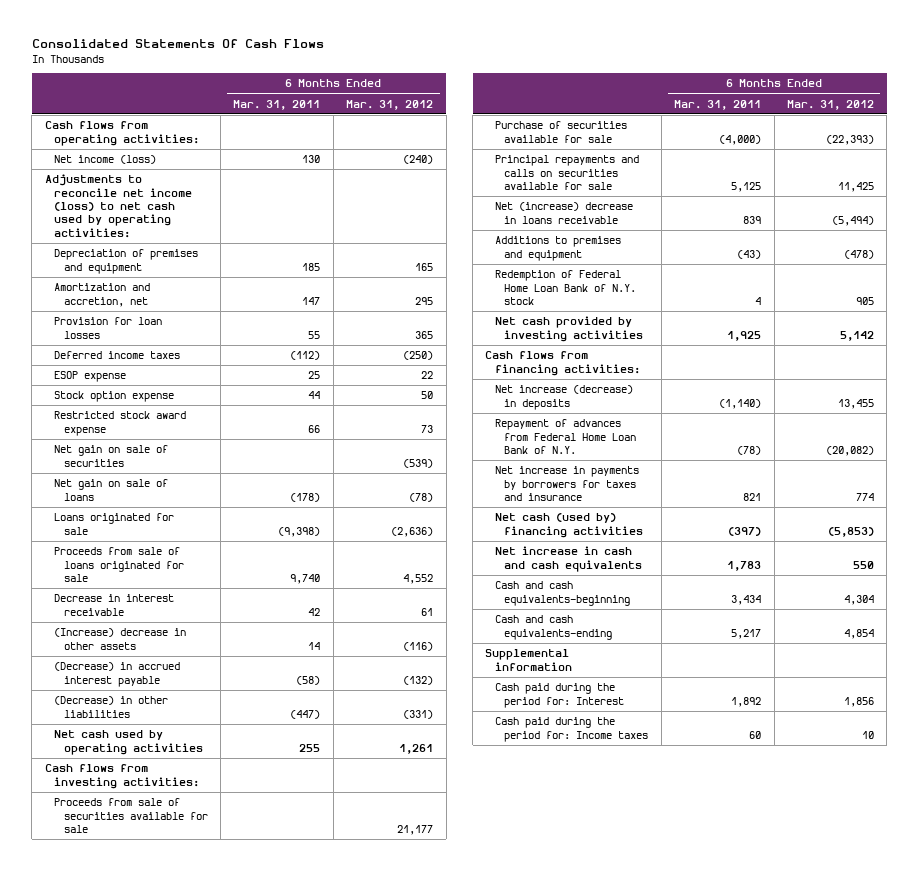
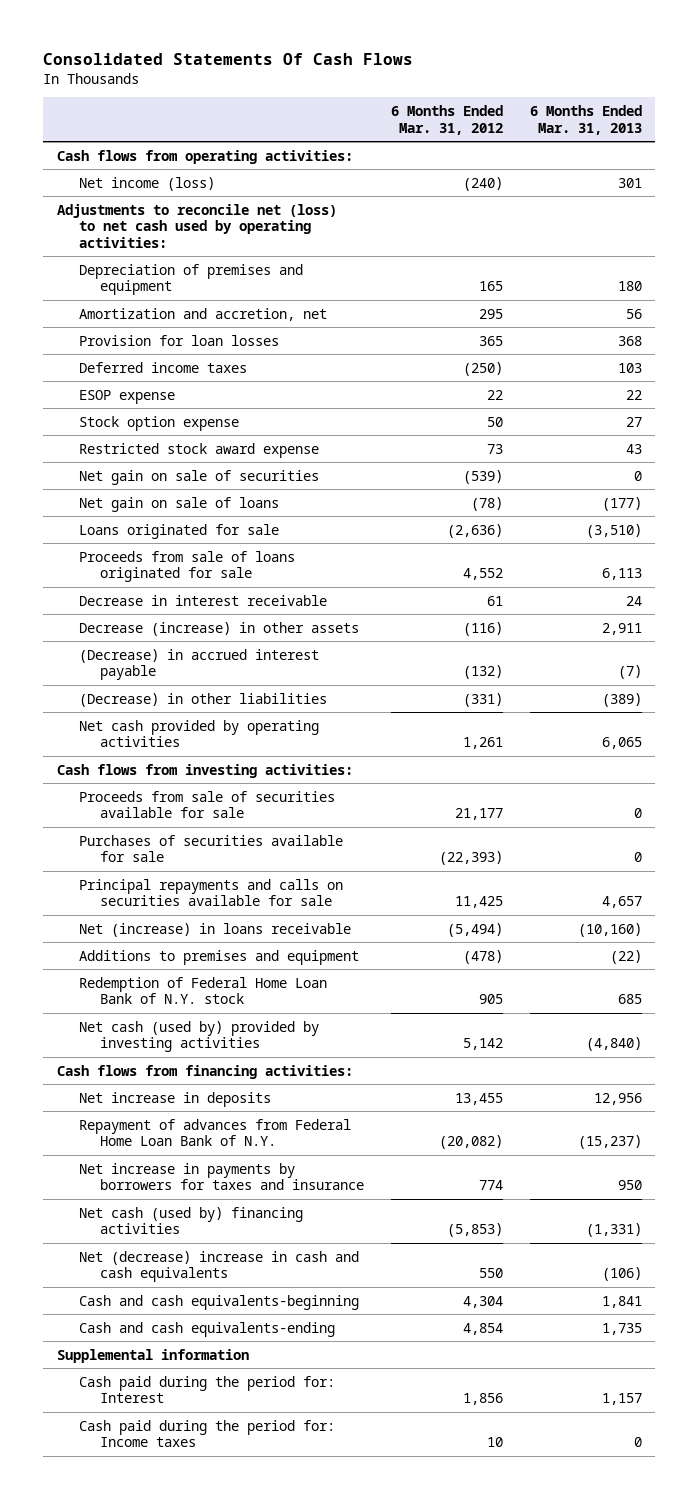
- | 6 Months Ended Mar. 31, 2011 | 6 Months Ended Mar. 31, 2012
+ | 6 Months Ended Mar. 31, 2012 | 6 Months Ended Mar. 31, 2013
- Adjustments to reconcile net income (loss) to net cash used by operating activities:
+ Adjustments to reconcile net (loss) to net cash used by operating activities:
- (Increase) decrease in other assets | 14 | (116)
+ Decrease (increase) in other assets | (116) | 2,911
- Net cash used by operating activities | 255 | 1,261
+ Net cash provided by operating activities | 1,261 | 6,065
- Purchase of securities available for sale | (4,000) | (22,393)
+ Purchases of securities available for sale | (22,393) | 0
- Net (increase) decrease in loans receivable | 839 | (5,494)
+ Net (increase) in loans receivable | (5,494) | (10,160)
- Net cash provided by investing activities | 1,925 | 5,142
+ Net cash (used by) provided by investing activities | 5,142 | (4,840)
- Net increase (decrease) in deposits | (1,140) | 13,455
+ Net increase in deposits | 13,455 | 12,956
- Net increase in cash and cash equivalents | 1,783 | 550
+ Net (decrease) increase in cash and cash equivalents | 550 | (106)

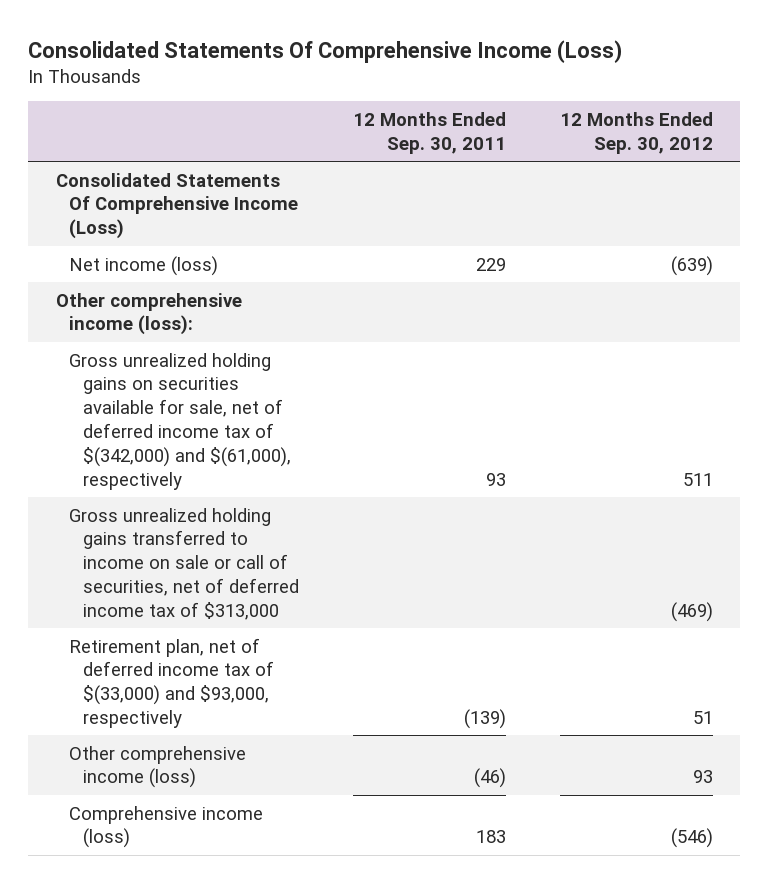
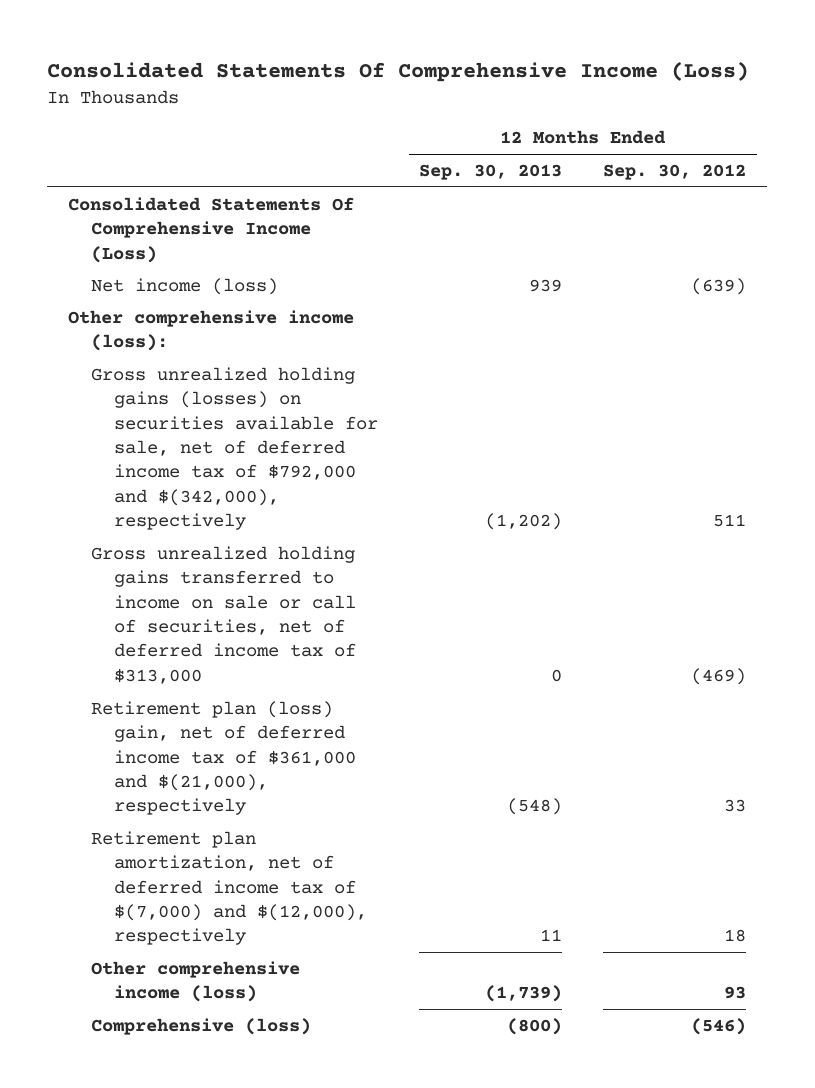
- | 12 Months Ended Sep. 30, 2011 | 12 Months Ended Sep. 30, 2012
+ | 12 Months Ended Sep. 30, 2013 | 12 Months Ended Sep. 30, 2012
- Gross unrealized holding gains on securities available for sale, net of deferred income tax of $(342,000) and $(61,000), respectively | 93 | 511
+ Gross unrealized holding gains (losses) on securities available for sale, net of deferred income tax of $792,000 and $(342,000), respectively | (1,202) | 511
- Retirement plan, net of deferred income tax of $(33,000) and $93,000, respectively | (139) | 51
+ Retirement plan (loss) gain, net of deferred income tax of $361,000 and $(21,000), respectively | (548) | 33
+ Retirement plan amortization, net of deferred income tax of $(7,000) and $(12,000), respectively | 11 | 18
- Comprehensive income (loss) | 183 | (546)
+ Comprehensive (loss) | (800) | (546)

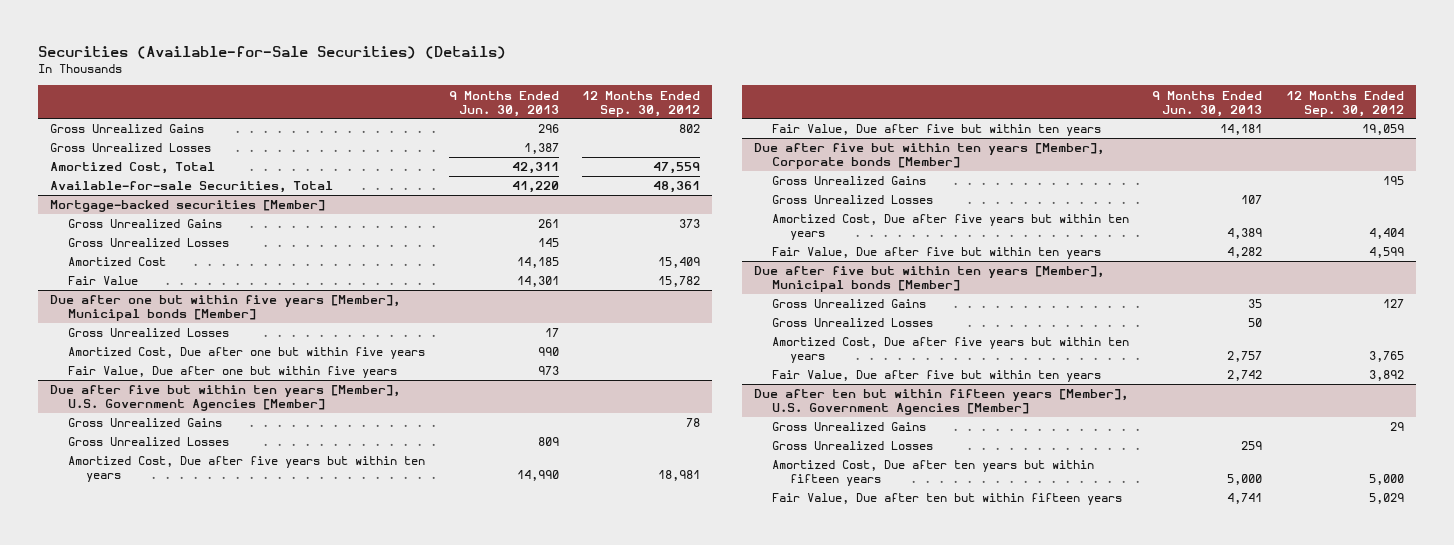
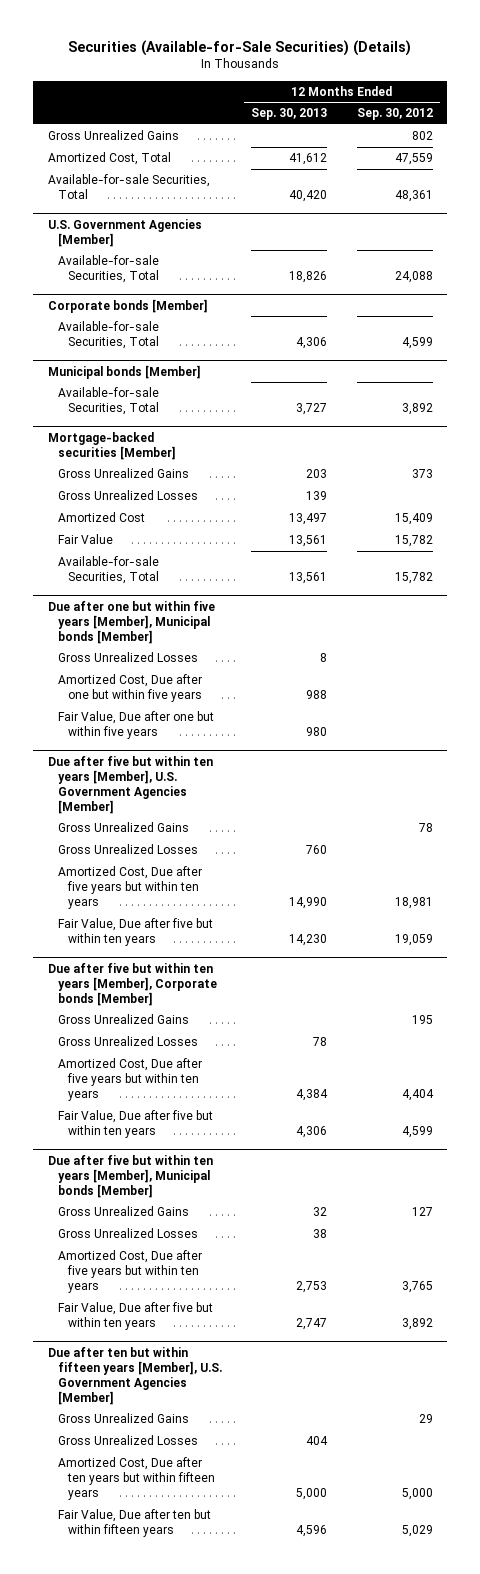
- | 9 Months Ended Jun. 30, 2013 | 12 Months Ended Sep. 30, 2012
+ | 12 Months Ended Sep. 30, 2013 | 12 Months Ended Sep. 30, 2012
- Gross Unrealized Losses | 1,387 |
+ U.S. Government Agencies [Member]
+ Available-for-sale Securities, Total | 18,826 | 24,088
+ Corporate bonds [Member]
+ Available-for-sale Securities, Total | 4,306 | 4,599
+ Municipal bonds [Member]
+ Available-for-sale Securities, Total | 3,727 | 3,892
@ Mortgage-backed securities [Member]
+ Available-for-sale Securities, Total | 13,561 | 15,782

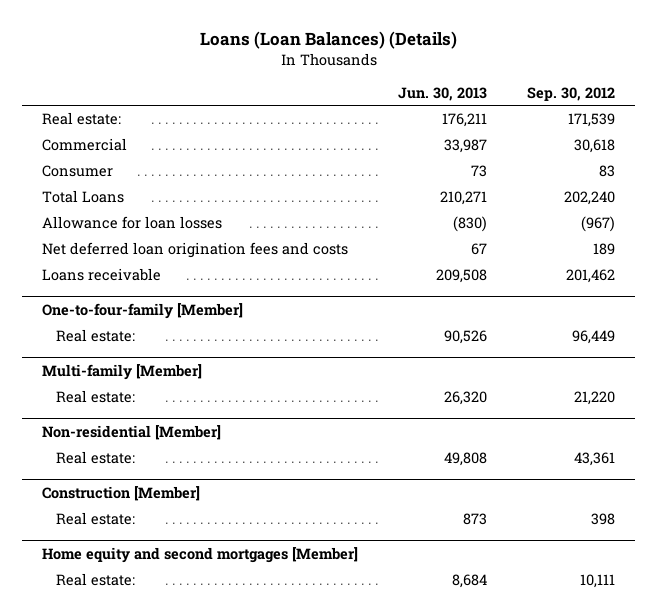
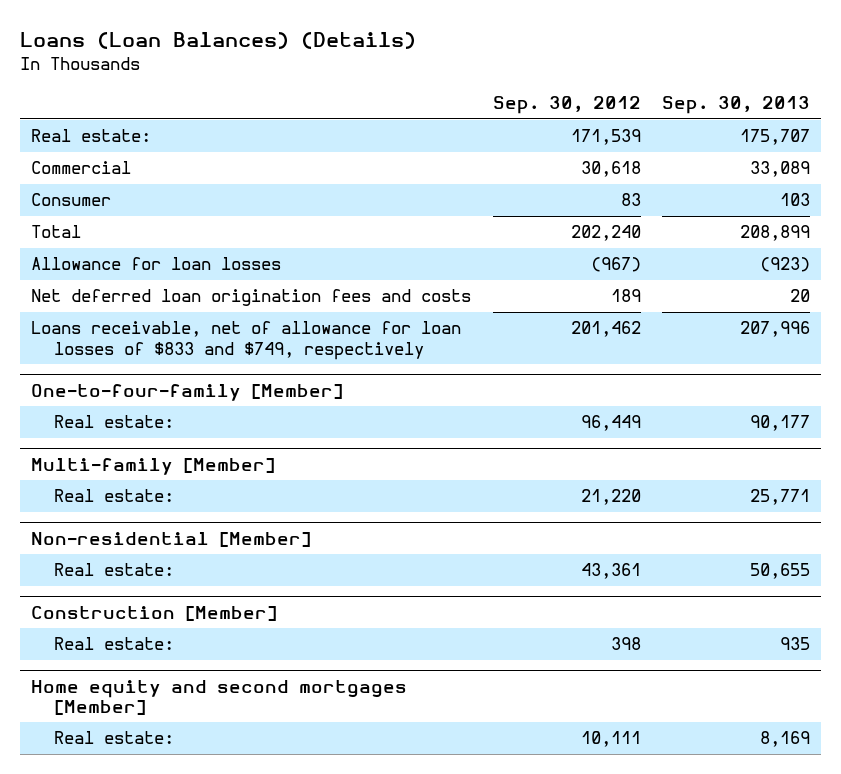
- | Jun. 30, 2013 | Sep. 30, 2012
+ | Sep. 30, 2012 | Sep. 30, 2013
- Total Loans | 210,271 | 202,240
+ Total | 202,240 | 208,899
- Loans receivable | 209,508 | 201,462
+ Loans receivable, net of allowance for loan losses of $833 and $749, respectively | 201,462 | 207,996

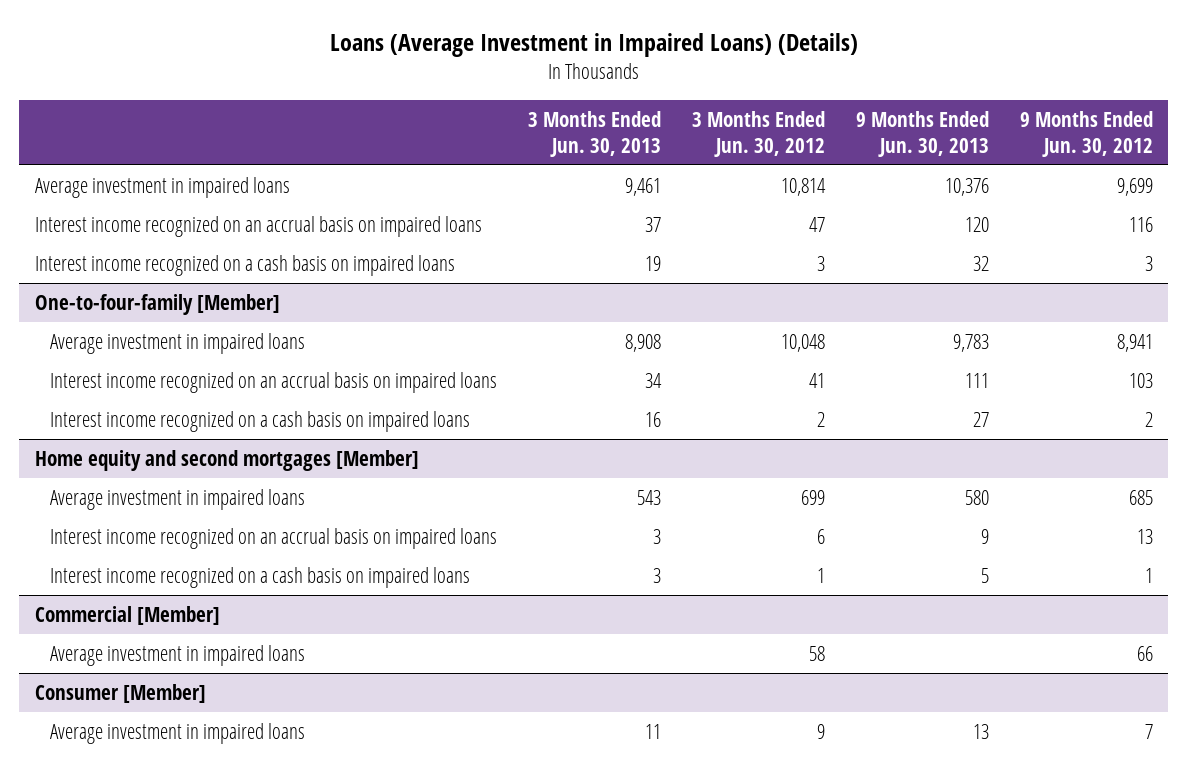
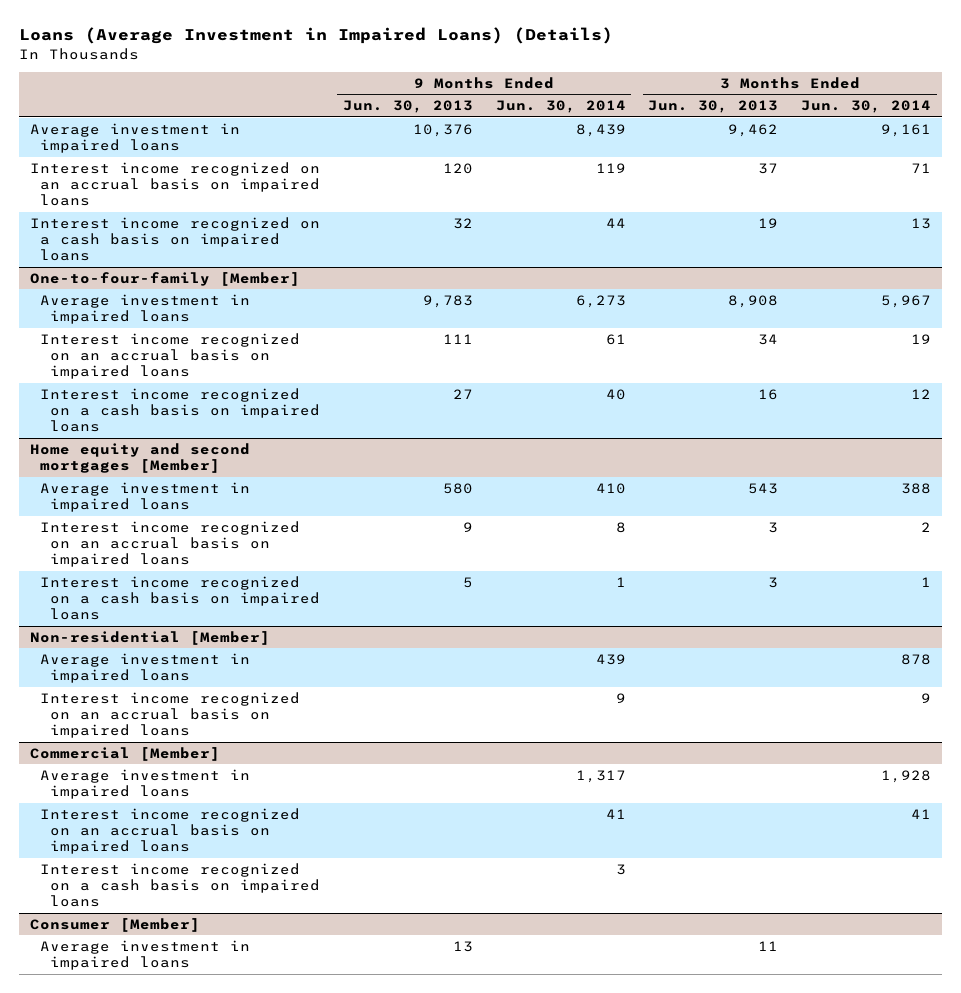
- | 3 Months Ended Jun. 30, 2013 | 3 Months Ended Jun. 30, 2012 | 9 Months Ended Jun. 30, 2013 | 9 Months Ended Jun. 30, 2012
+ | 9 Months Ended Jun. 30, 2013 | 9 Months Ended Jun. 30, 2014 | 3 Months Ended Jun. 30, 2013 | 3 Months Ended Jun. 30, 2014
- Average investment in impaired loans | 9,461 | 10,814 | 10,376 | 9,699
+ Average investment in impaired loans | 10,376 | 8,439 | 9,462 | 9,161
+ Non-residential [Member]
+ Average investment in impaired loans | | 439 | | 878
+ Interest income recognized on an accrual basis on impaired loans | | 9 | | 9
@ Commercial [Member]
+ Interest income recognized on an accrual basis on impaired loans | | 41 | | 41
+ Interest income recognized on a cash basis on impaired loans | | 3 | |

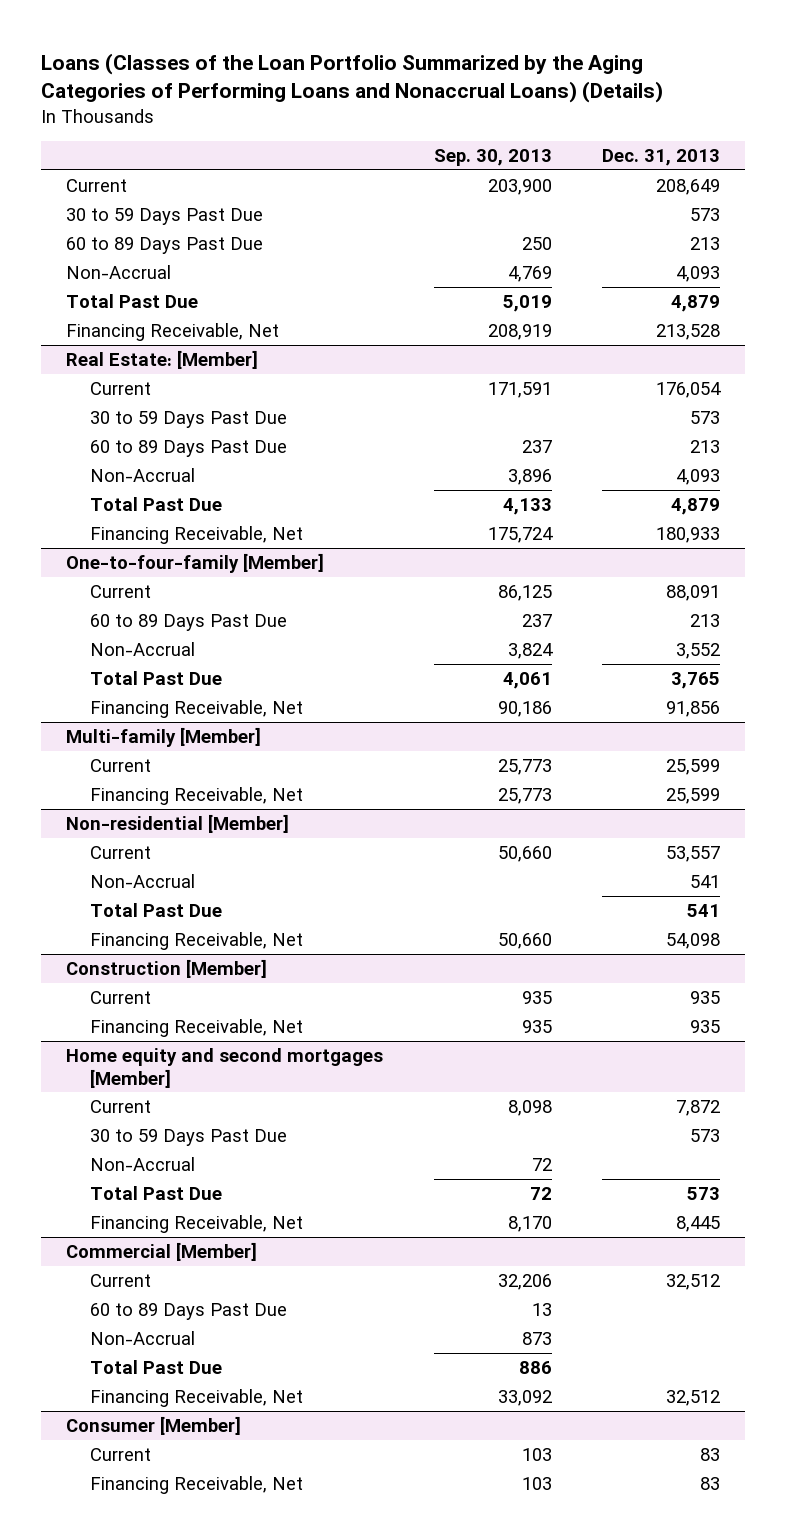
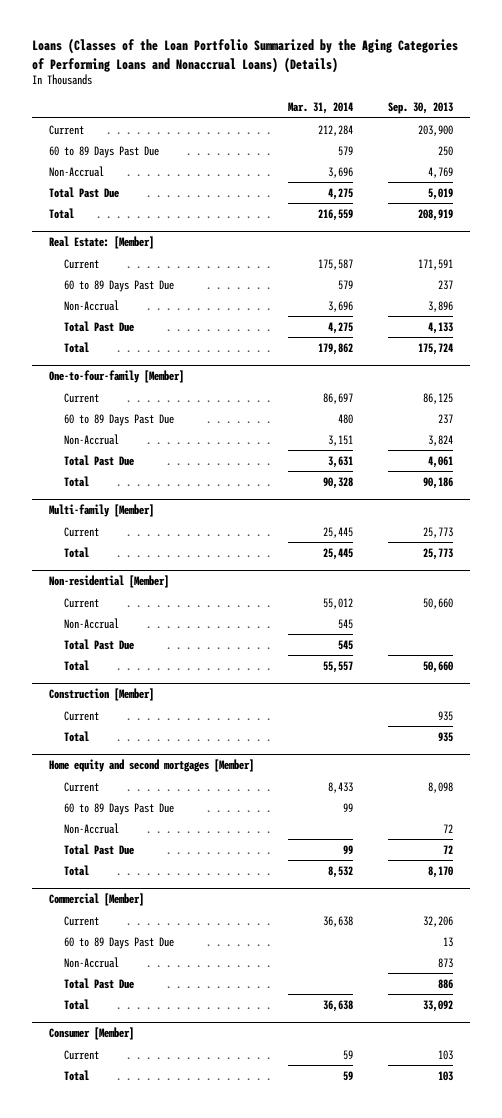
- | Sep. 30, 2013 | Dec. 31, 2013
+ | Mar. 31, 2014 | Sep. 30, 2013
- 30 to 59 Days Past Due | | 573
- Financing Receivable, Net | 208,919 | 213,528
+ Total | 216,559 | 208,919
@ Real Estate: [Member]
- 30 to 59 Days Past Due | | 573
- Financing Receivable, Net | 175,724 | 180,933
+ Total | 179,862 | 175,724
@ One-to-four-family [Member]
- Financing Receivable, Net | 90,186 | 91,856
+ Total | 90,328 | 90,186
@ Multi-family [Member]
- Financing Receivable, Net | 25,773 | 25,599
+ Total | 25,445 | 25,773
@ Non-residential [Member]
- Financing Receivable, Net | 50,660 | 54,098
+ Total | 55,557 | 50,660
@ Construction [Member]
- Financing Receivable, Net | 935 | 935
+ Total | | 935
@ Home equity and second mortgages [Member]
- 30 to 59 Days Past Due | | 573
+ 60 to 89 Days Past Due | 99 |
- Financing Receivable, Net | 8,170 | 8,445
+ Total | 8,532 | 8,170
@ Commercial [Member]
- Financing Receivable, Net | 33,092 | 32,512
+ Total | 36,638 | 33,092
@ Consumer [Member]
- Financing Receivable, Net | 103 | 83
+ Total | 59 | 103

